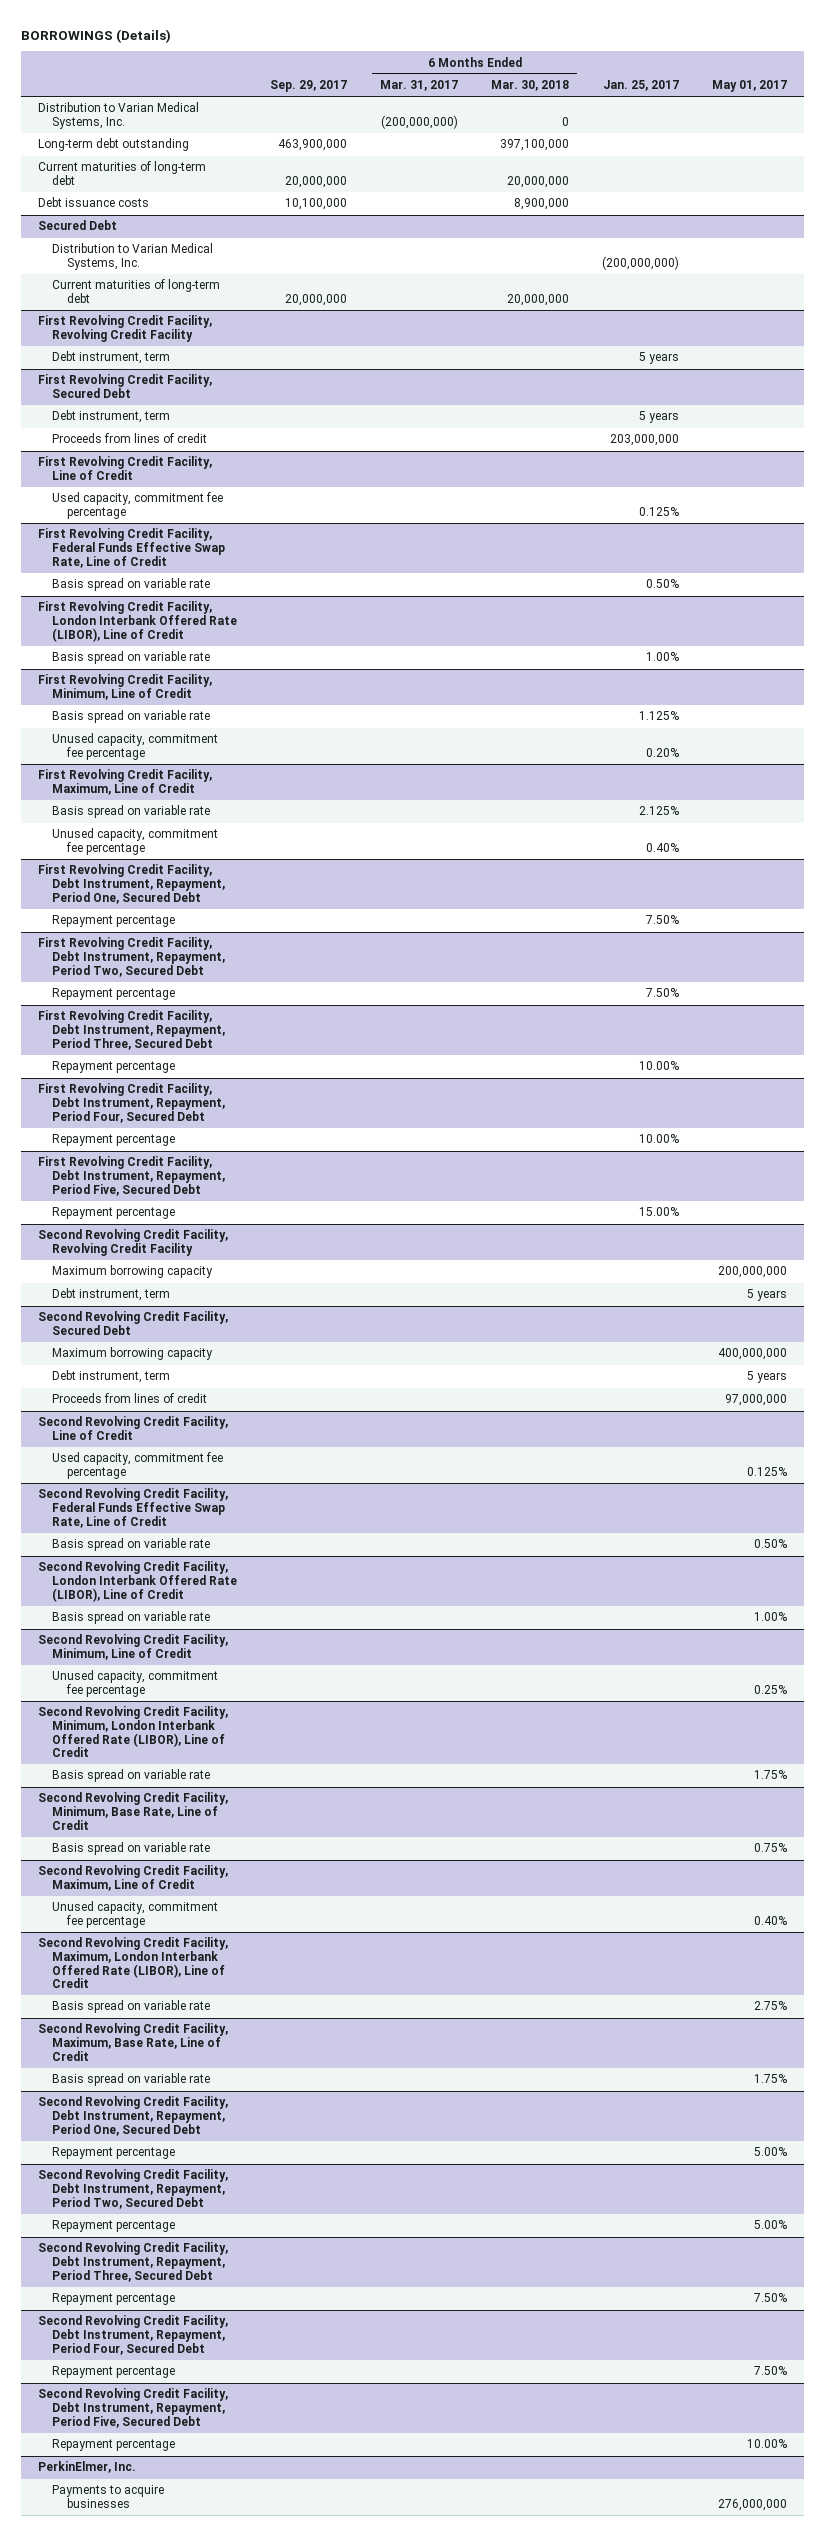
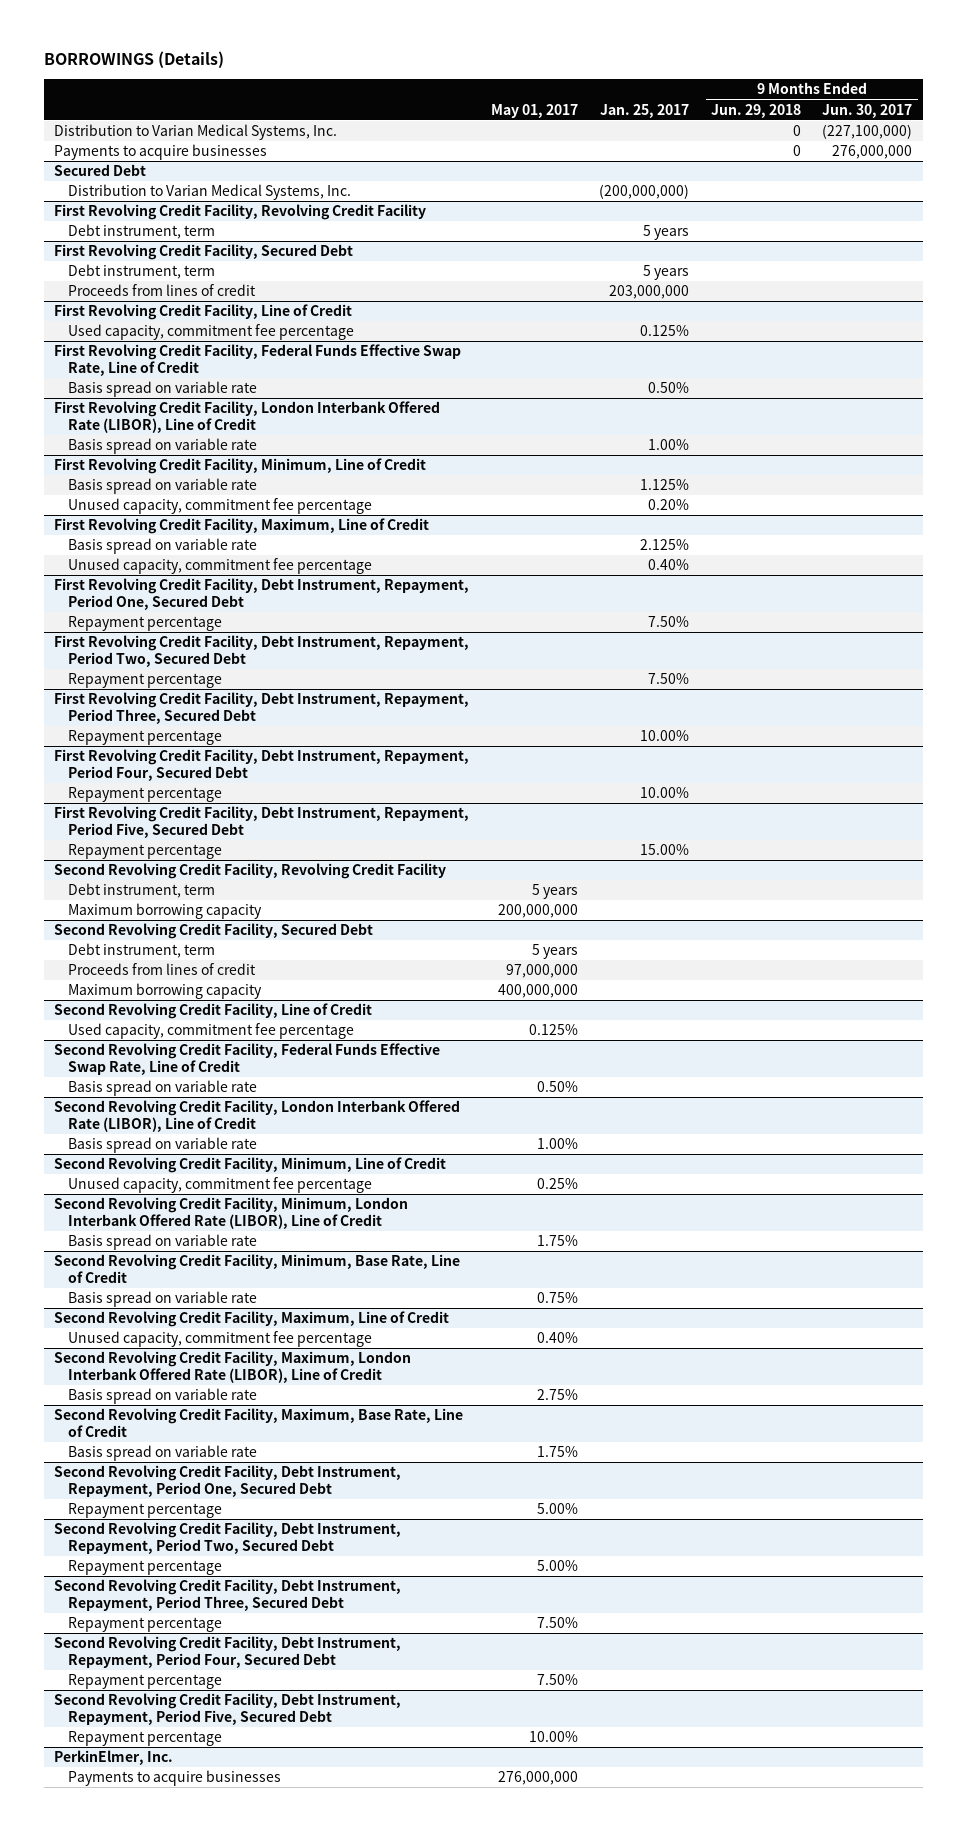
- | Sep. 29, 2017 | 6 Months Ended Mar. 31, 2017 | 6 Months Ended Mar. 30, 2018 | Jan. 25, 2017 | May 01, 2017
+ | May 01, 2017 | Jan. 25, 2017 | 9 Months Ended Jun. 29, 2018 | 9 Months Ended Jun. 30, 2017
- Long-term debt outstanding | 463,900,000 | | 397,100,000 | |
- Current maturities of long-term debt | 20,000,000 | | 20,000,000 | |
- Debt issuance costs | 10,100,000 | | 8,900,000 | |
+ Payments to acquire businesses | | | 0 | 276,000,000
@ Secured Debt
- Current maturities of long-term debt | 20,000,000 | | 20,000,000 | |
@ Second Revolving Credit Facility, Revolving Credit Facility
moved down: Maximum borrowing capacity | 200,000,000 | | |
@ Second Revolving Credit Facility, Secured Debt
moved down: Maximum borrowing capacity | 400,000,000 | | |

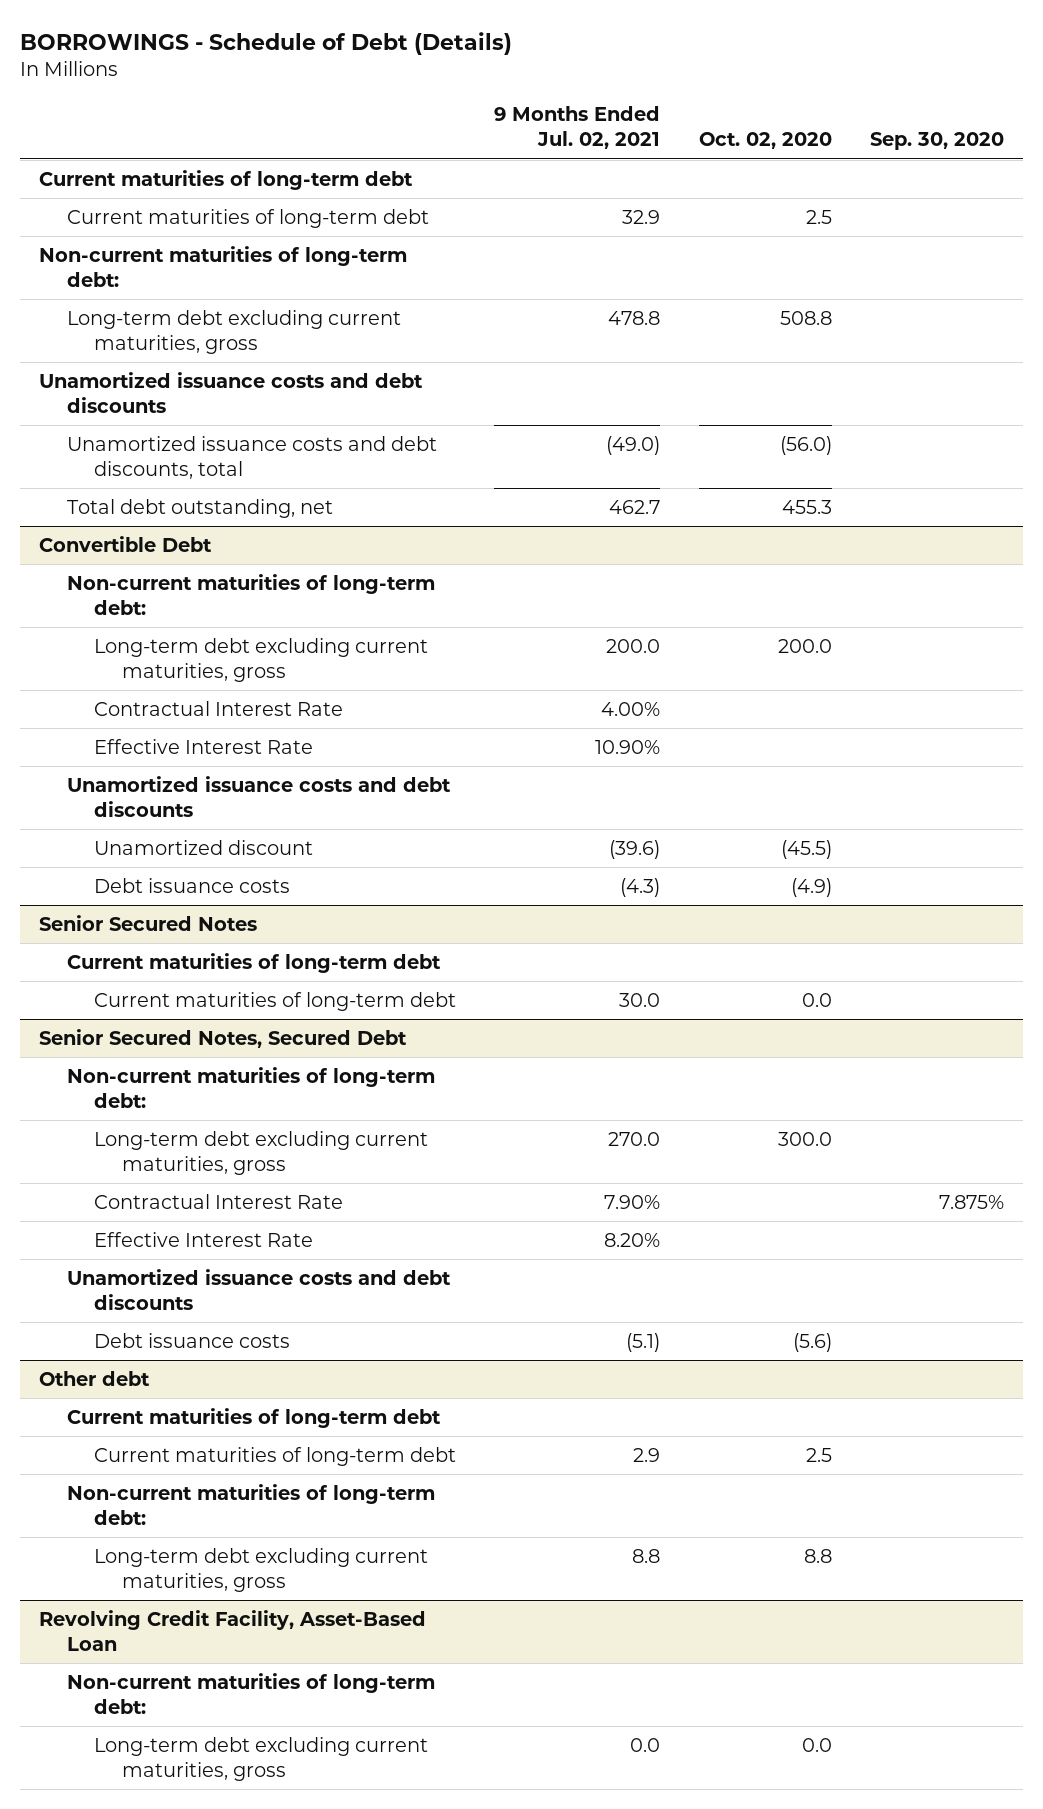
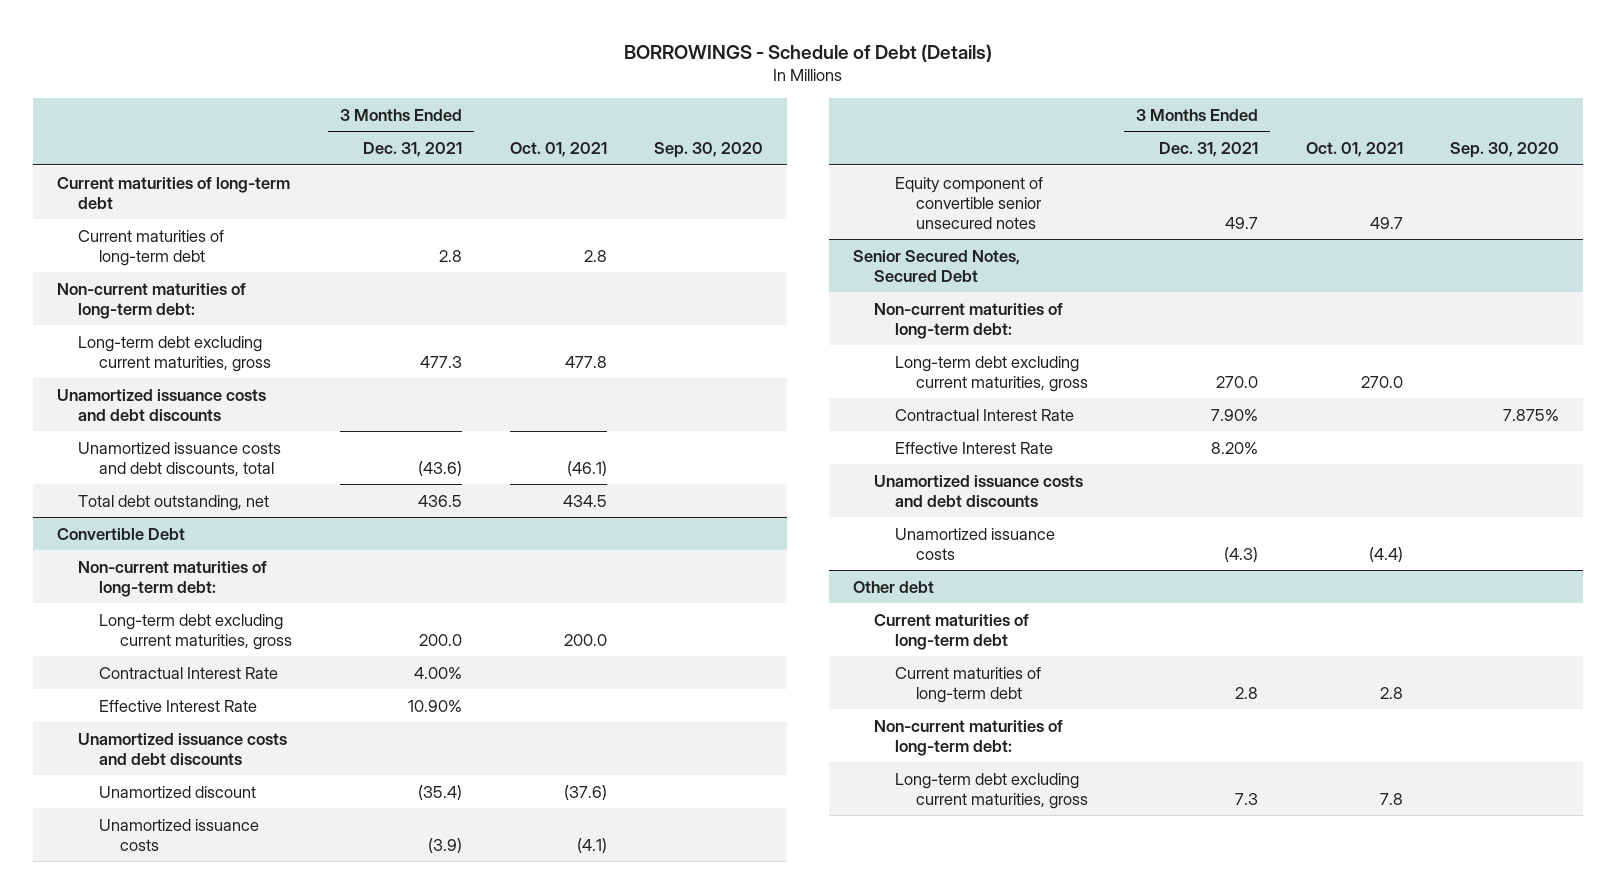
- | 9 Months Ended Jul. 02, 2021 | Oct. 02, 2020 | Sep. 30, 2020
+ | 3 Months Ended Dec. 31, 2021 | Oct. 01, 2021 | Sep. 30, 2020
@ Convertible Debt
- Debt issuance costs | (4.3) | (4.9) |
- Senior Secured Notes
- Current maturities of long-term debt
- Current maturities of long-term debt | 30.0 | 0.0 |
@ Convertible Debt
+ Unamortized issuance costs | (3.9) | (4.1) |
+ Equity component of convertible senior unsecured notes | 49.7 | 49.7 |
@ Senior Secured Notes, Secured Debt
- Debt issuance costs | (5.1) | (5.6) |
+ Unamortized issuance costs | (4.3) | (4.4) |
- Revolving Credit Facility, Asset-Based Loan
- Non-current maturities of long-term debt:
- Long-term debt excluding current maturities, gross | 0.0 | 0.0 |

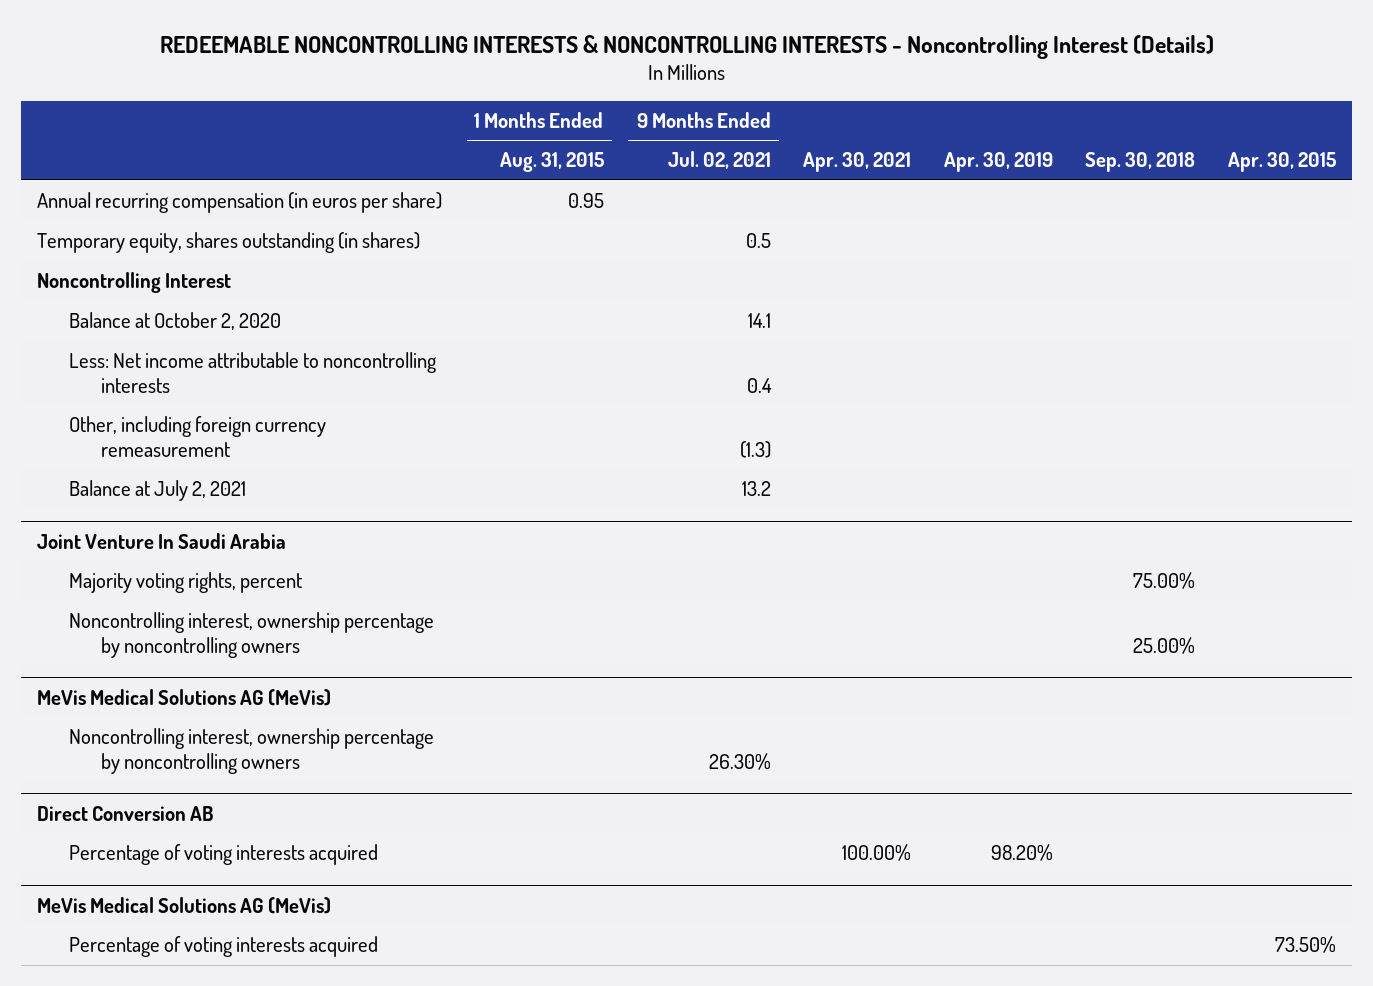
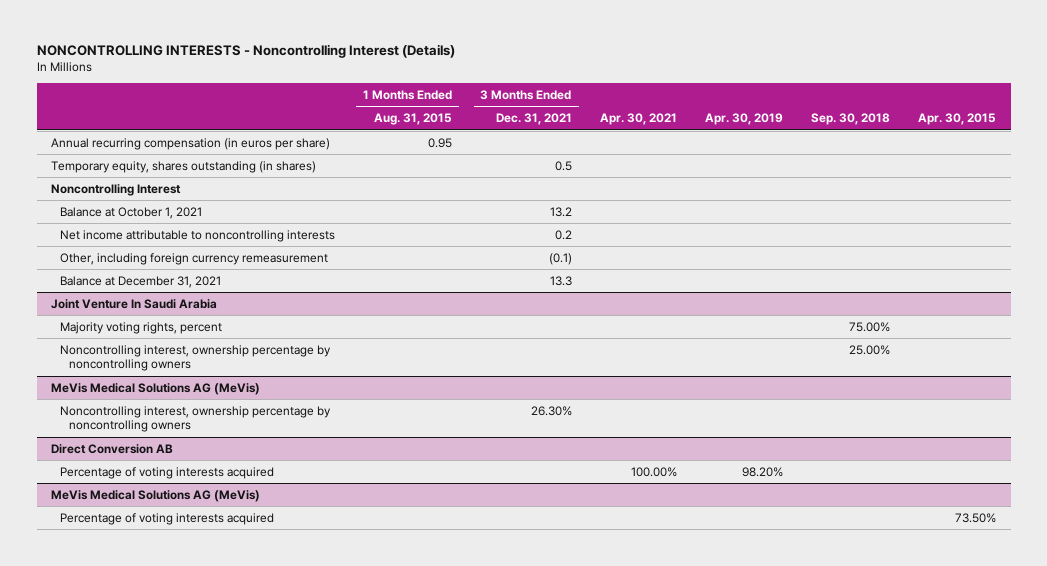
- REDEEMABLE NONCONTROLLING INTERESTS & NONCONTROLLING INTERESTS - Noncontrolling Interest (Details)
+ NONCONTROLLING INTERESTS - Noncontrolling Interest (Details)
- | 1 Months Ended Aug. 31, 2015 | 9 Months Ended Jul. 02, 2021 | Apr. 30, 2021 | Apr. 30, 2019 | Sep. 30, 2018 | Apr. 30, 2015
+ | 1 Months Ended Aug. 31, 2015 | 3 Months Ended Dec. 31, 2021 | Apr. 30, 2021 | Apr. 30, 2019 | Sep. 30, 2018 | Apr. 30, 2015
- Balance at October 2, 2020 | | 14.1 | | | |
- Less: Net income attributable to noncontrolling interests | | 0.4 | | | |
+ Balance at October 1, 2021 | | 13.2 | | | |
+ Net income attributable to noncontrolling interests | | 0.2 | | | |
- Balance at July 2, 2021 | | 13.2 | | | |
+ Balance at December 31, 2021 | | 13.3 | | | |

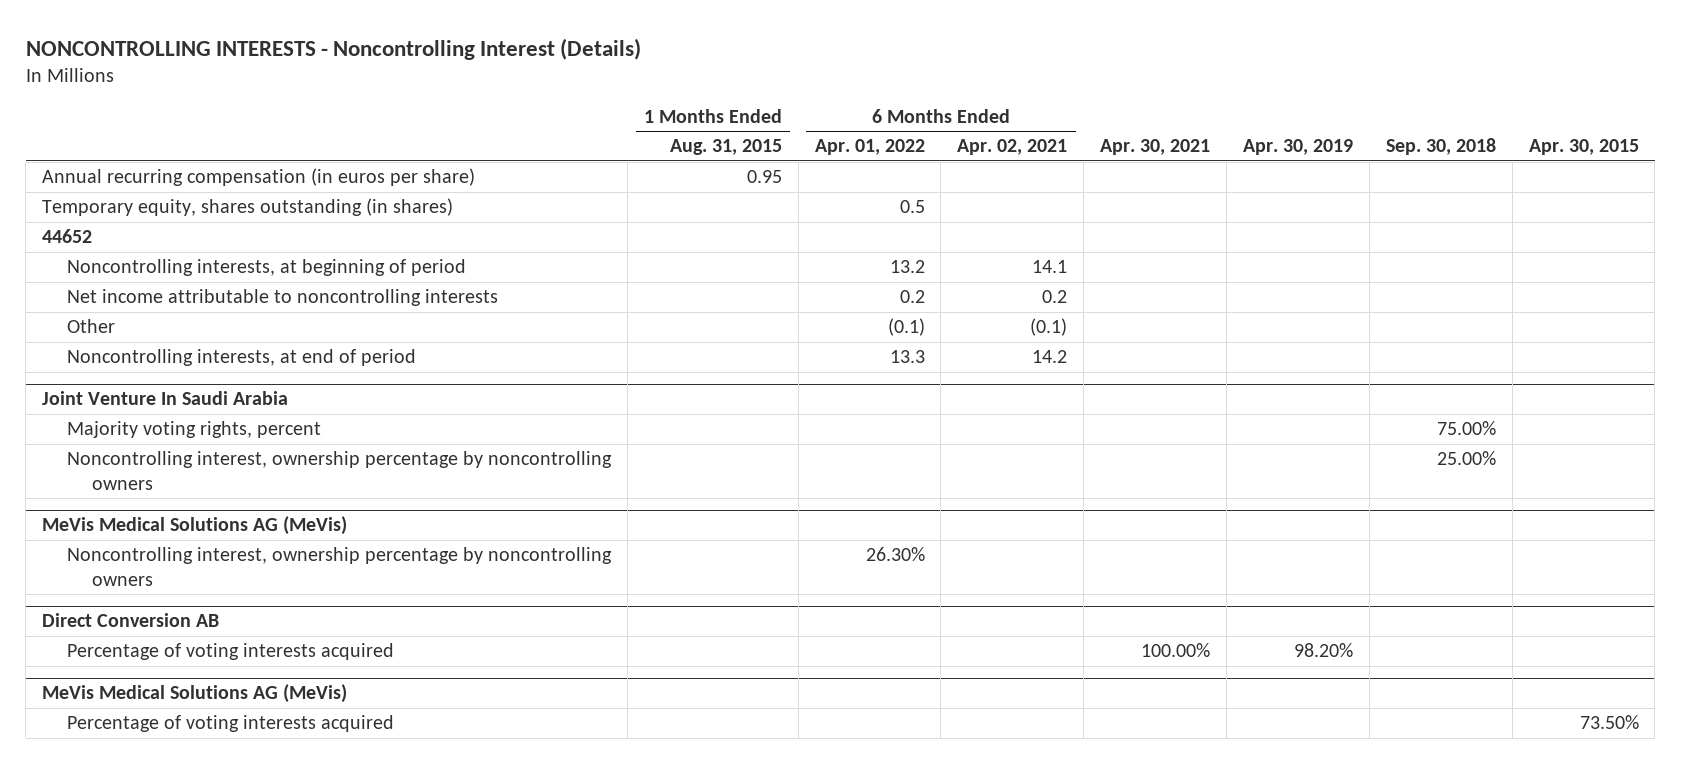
- | 1 Months Ended Aug. 31, 2015 | 3 Months Ended Dec. 31, 2021 | Apr. 30, 2021 | Apr. 30, 2019 | Sep. 30, 2018 | Apr. 30, 2015
+ | 1 Months Ended Aug. 31, 2015 | 6 Months Ended Apr. 01, 2022 | 6 Months Ended Apr. 02, 2021 | Apr. 30, 2021 | Apr. 30, 2019 | Sep. 30, 2018 | Apr. 30, 2015
- Noncontrolling Interest
- Balance at October 1, 2021 | | 13.2 | | | |
+ 44652
+ Noncontrolling interests, at beginning of period | | 13.2 | 14.1 | | | |
- Other, including foreign currency remeasurement | | (0.1) | | | |
- Balance at December 31, 2021 | | 13.3 | | | |
+ Other | | (0.1) | (0.1) | | | |
+ Noncontrolling interests, at end of period | | 13.3 | 14.2 | | | |

